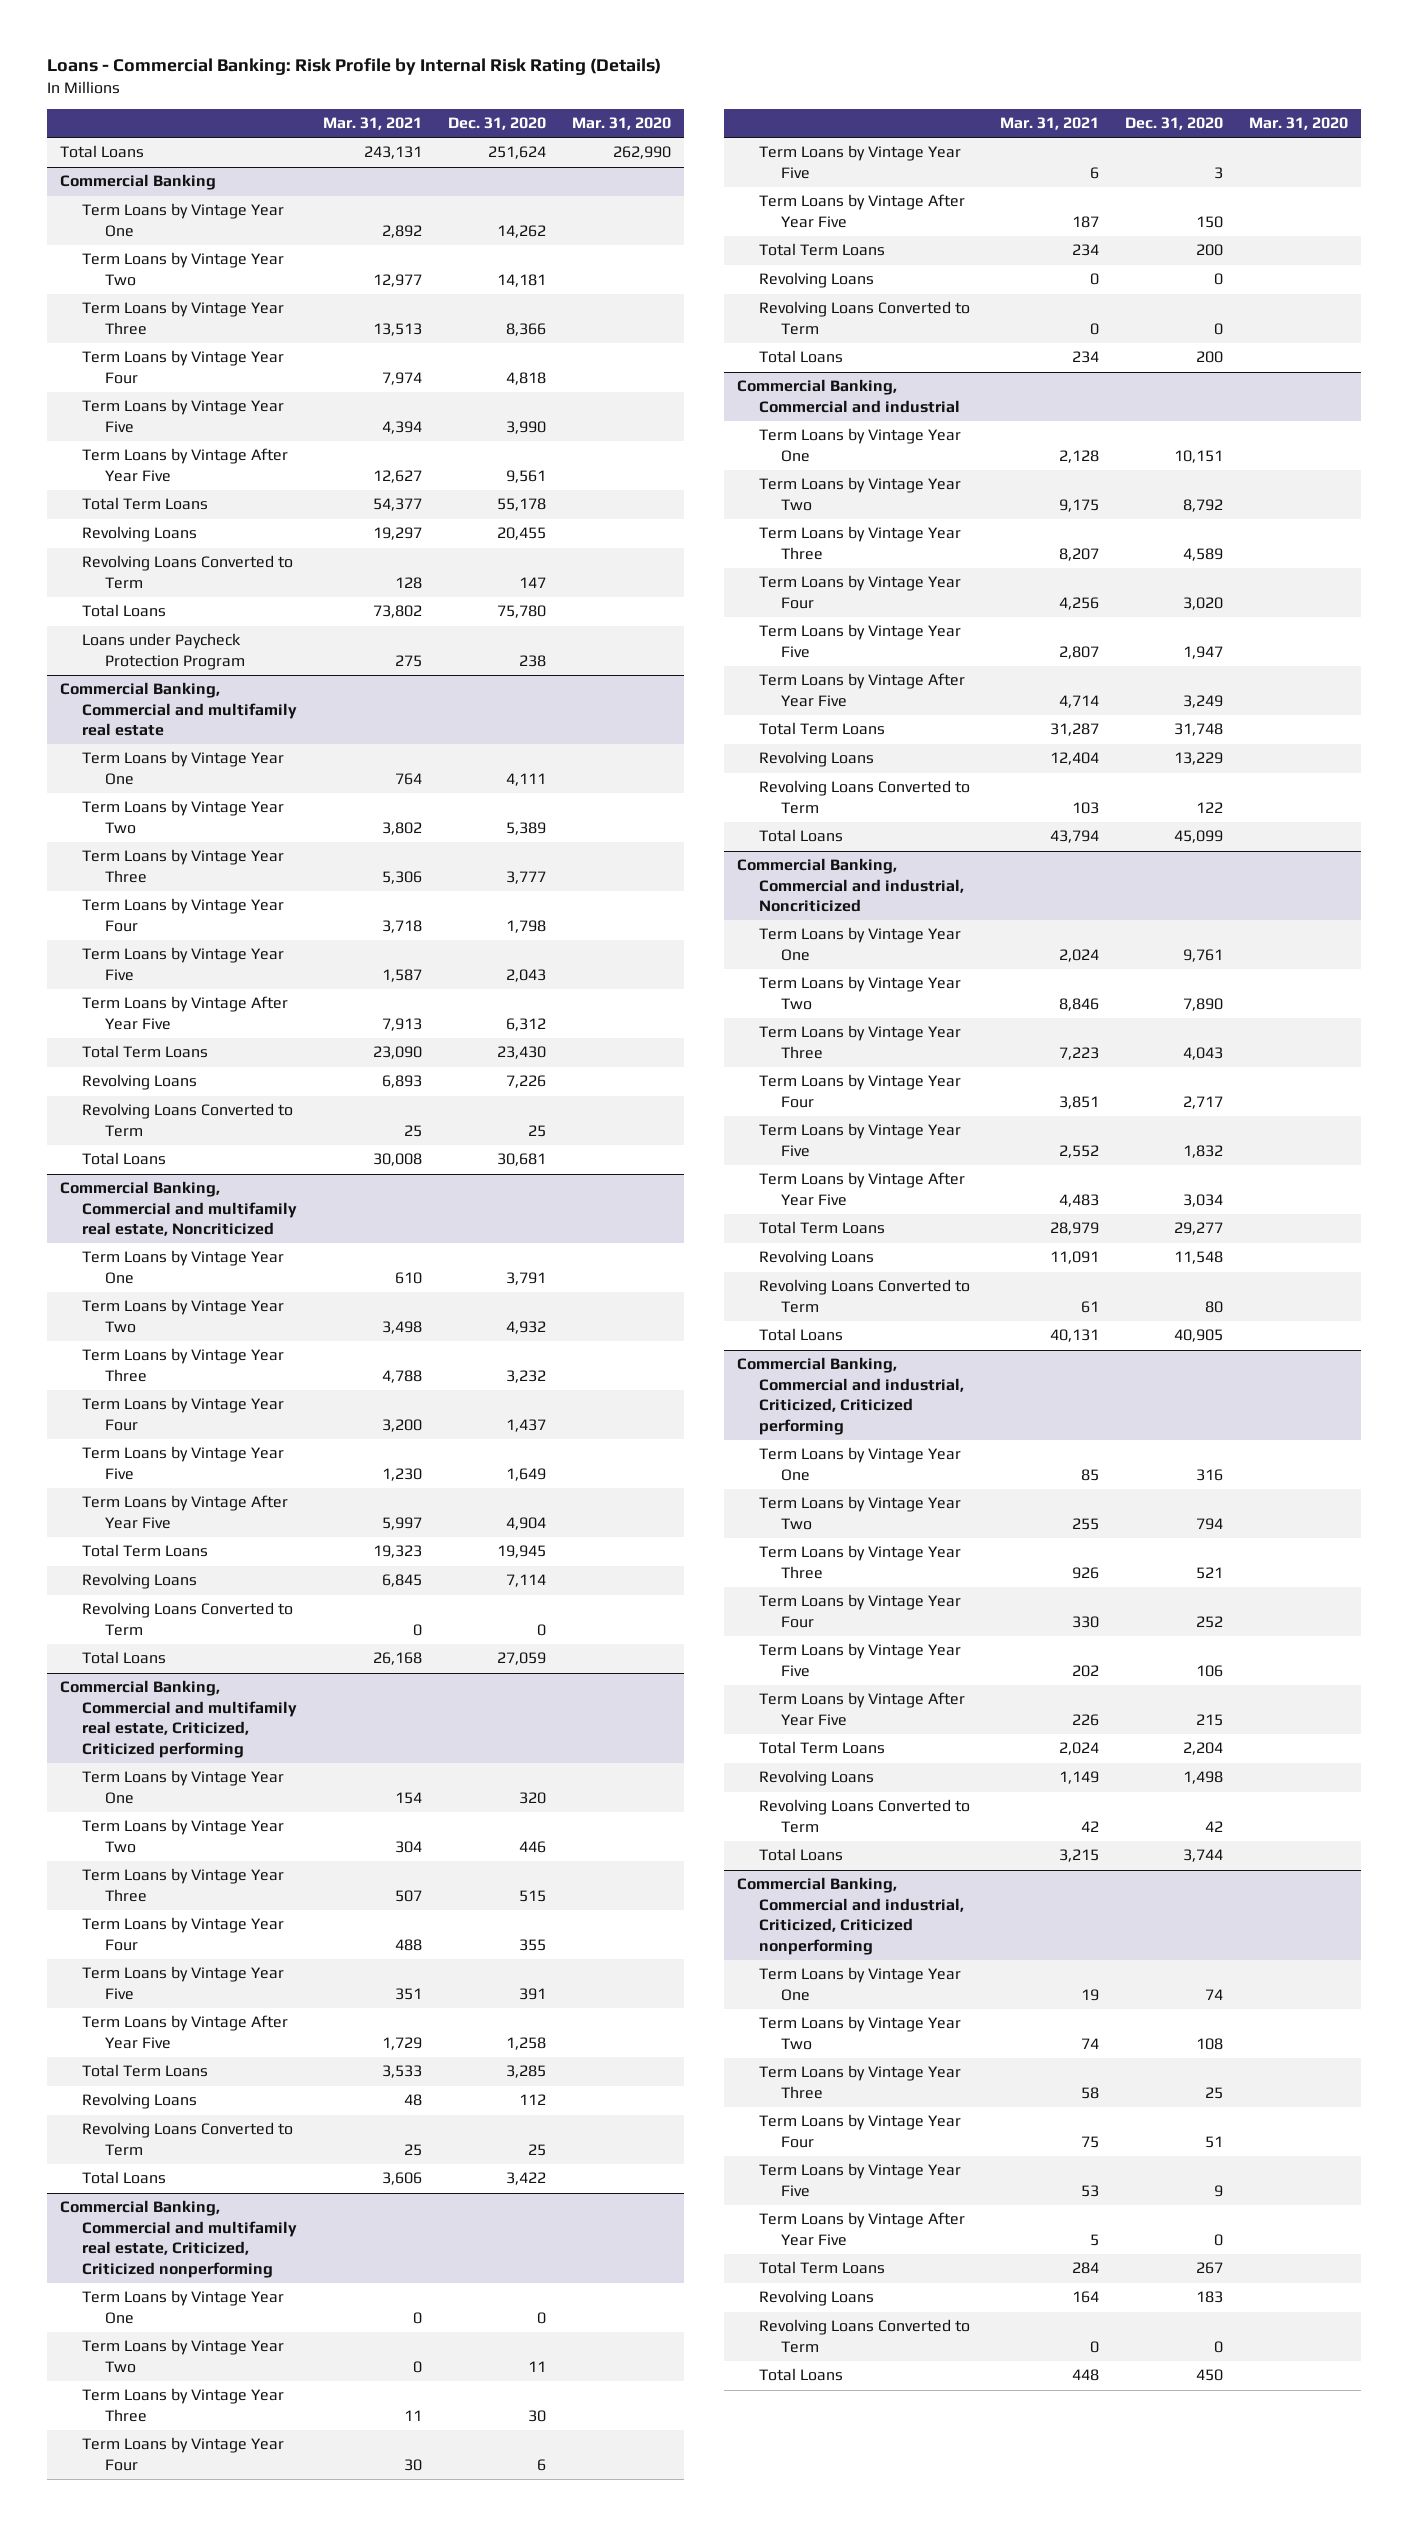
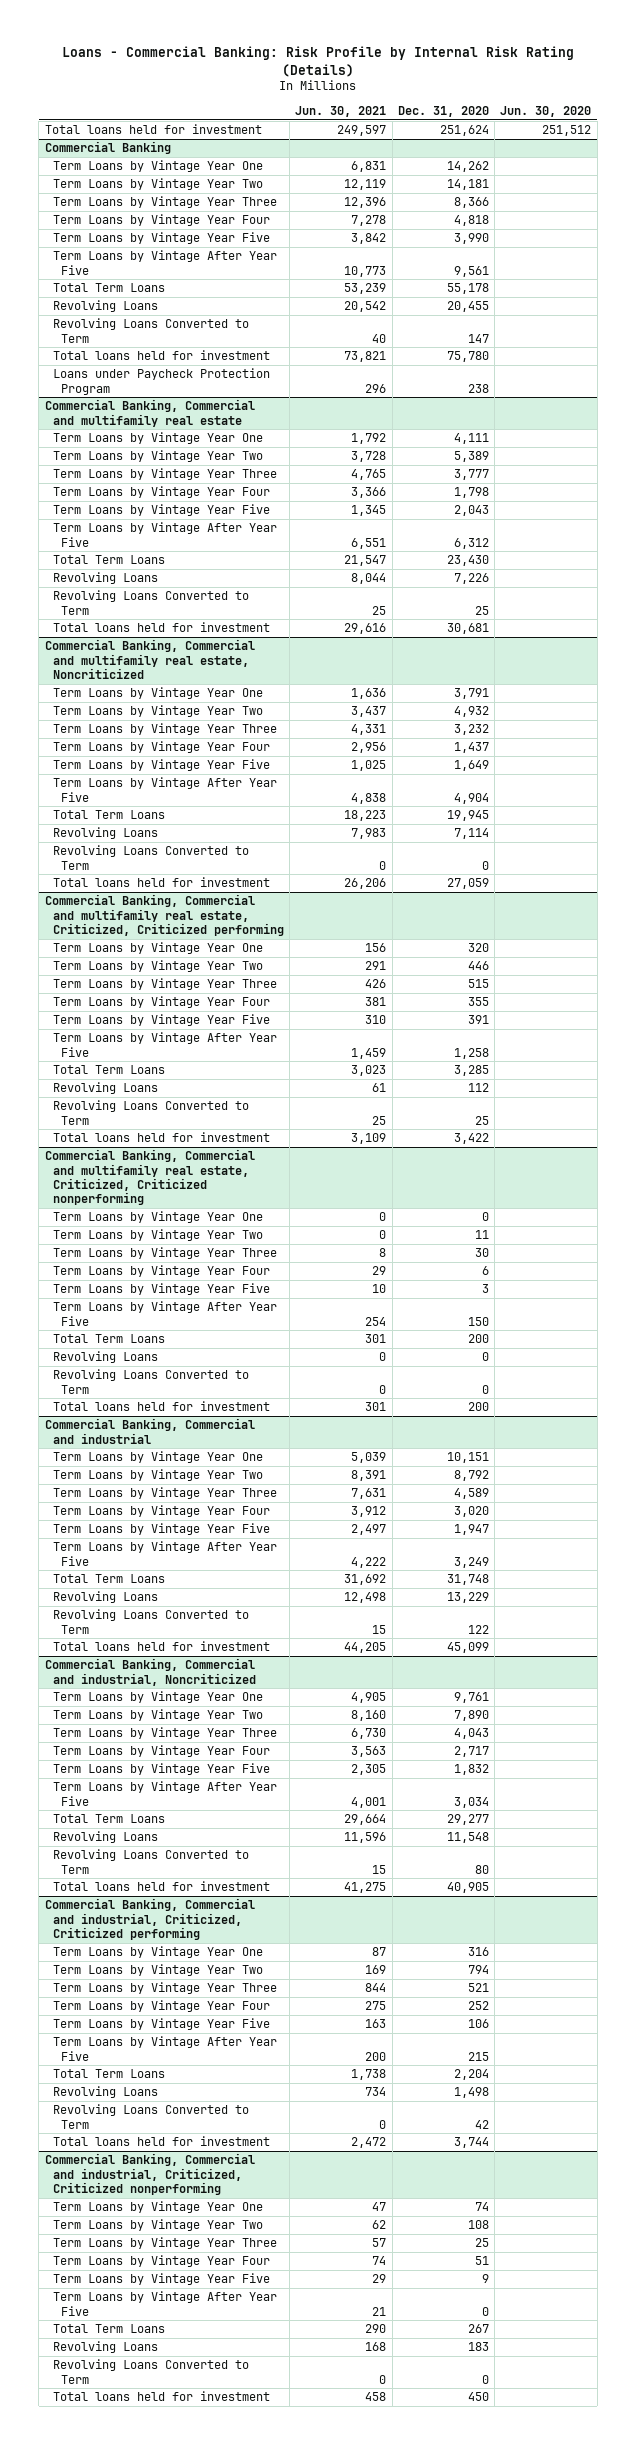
- | Mar. 31, 2021 | Dec. 31, 2020 | Mar. 31, 2020
+ | Jun. 30, 2021 | Dec. 31, 2020 | Jun. 30, 2020
- Total Loans | 243,131 | 251,624 | 262,990
+ Total loans held for investment | 249,597 | 251,624 | 251,512
@ Commercial Banking
- Total Loans | 73,802 | 75,780 |
+ Total loans held for investment | 73,821 | 75,780 |
@ Commercial Banking, Commercial and multifamily real estate
- Total Loans | 30,008 | 30,681 |
+ Total loans held for investment | 29,616 | 30,681 |
@ Commercial Banking, Commercial and multifamily real estate, Noncriticized
- Total Loans | 26,168 | 27,059 |
+ Total loans held for investment | 26,206 | 27,059 |
@ Commercial Banking, Commercial and multifamily real estate, Criticized, Criticized performing
- Total Loans | 3,606 | 3,422 |
+ Total loans held for investment | 3,109 | 3,422 |
@ Commercial Banking, Commercial and multifamily real estate, Criticized, Criticized nonperforming
- Total Loans | 234 | 200 |
+ Total loans held for investment | 301 | 200 |
@ Commercial Banking, Commercial and industrial
- Total Loans | 43,794 | 45,099 |
+ Total loans held for investment | 44,205 | 45,099 |
@ Commercial Banking, Commercial and industrial, Noncriticized
- Total Loans | 40,131 | 40,905 |
+ Total loans held for investment | 41,275 | 40,905 |
@ Commercial Banking, Commercial and industrial, Criticized, Criticized performing
- Total Loans | 3,215 | 3,744 |
+ Total loans held for investment | 2,472 | 3,744 |
@ Commercial Banking, Commercial and industrial, Criticized, Criticized nonperforming
- Total Loans | 448 | 450 |
+ Total loans held for investment | 458 | 450 |

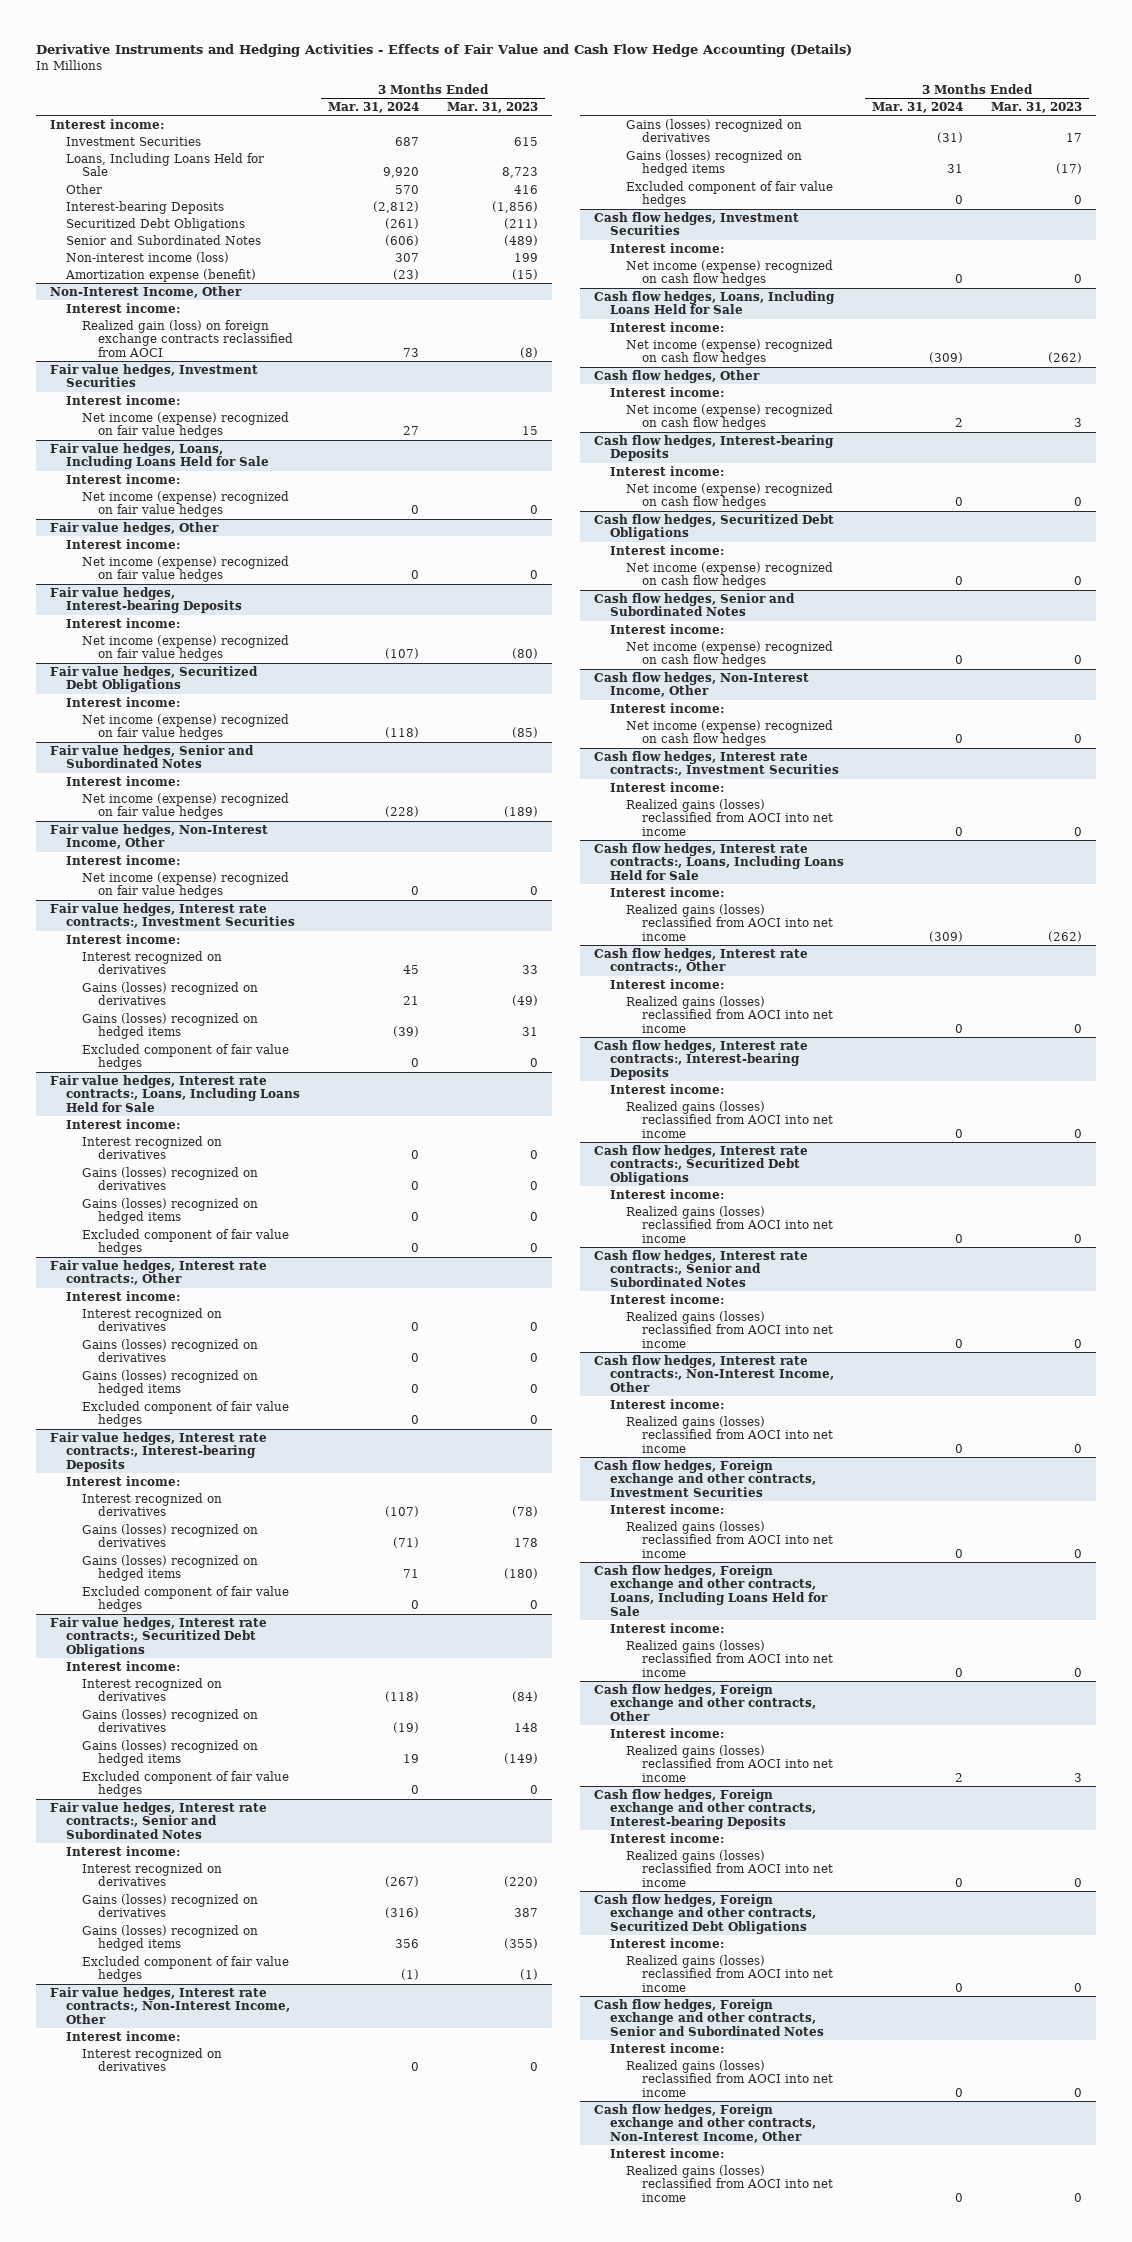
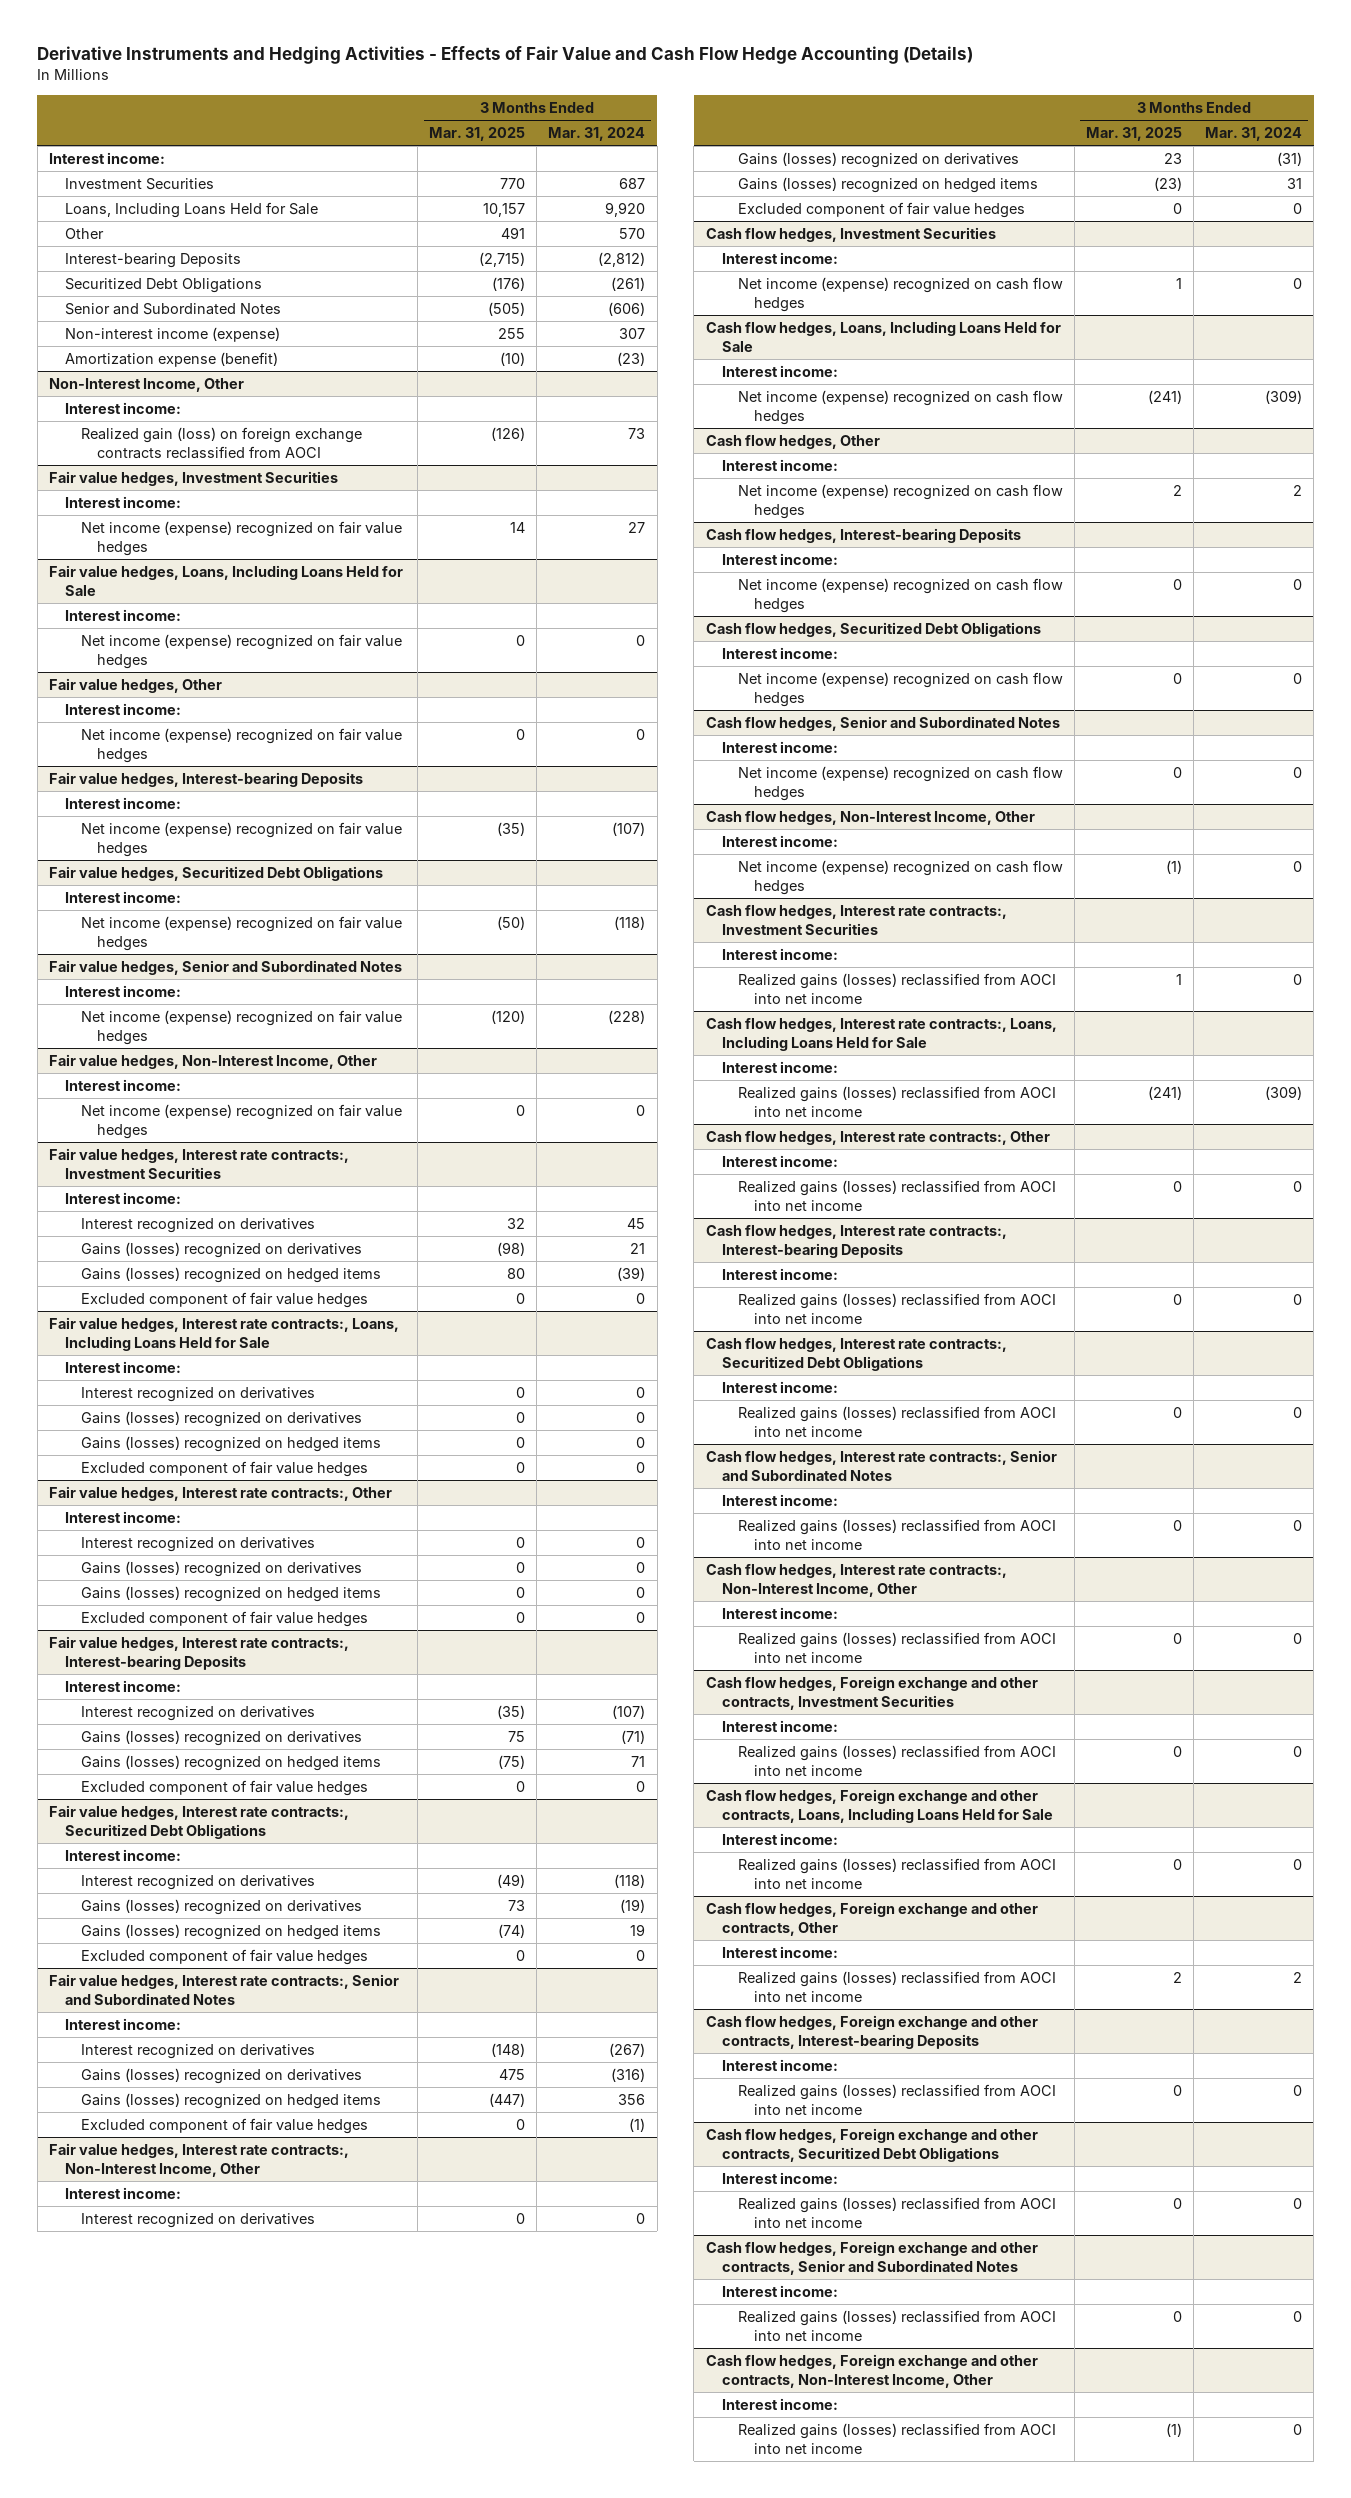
- | 3 Months Ended Mar. 31, 2024 | 3 Months Ended Mar. 31, 2023
+ | 3 Months Ended Mar. 31, 2025 | 3 Months Ended Mar. 31, 2024
- Non-interest income (loss) | 307 | 199
+ Non-interest income (expense) | 255 | 307

